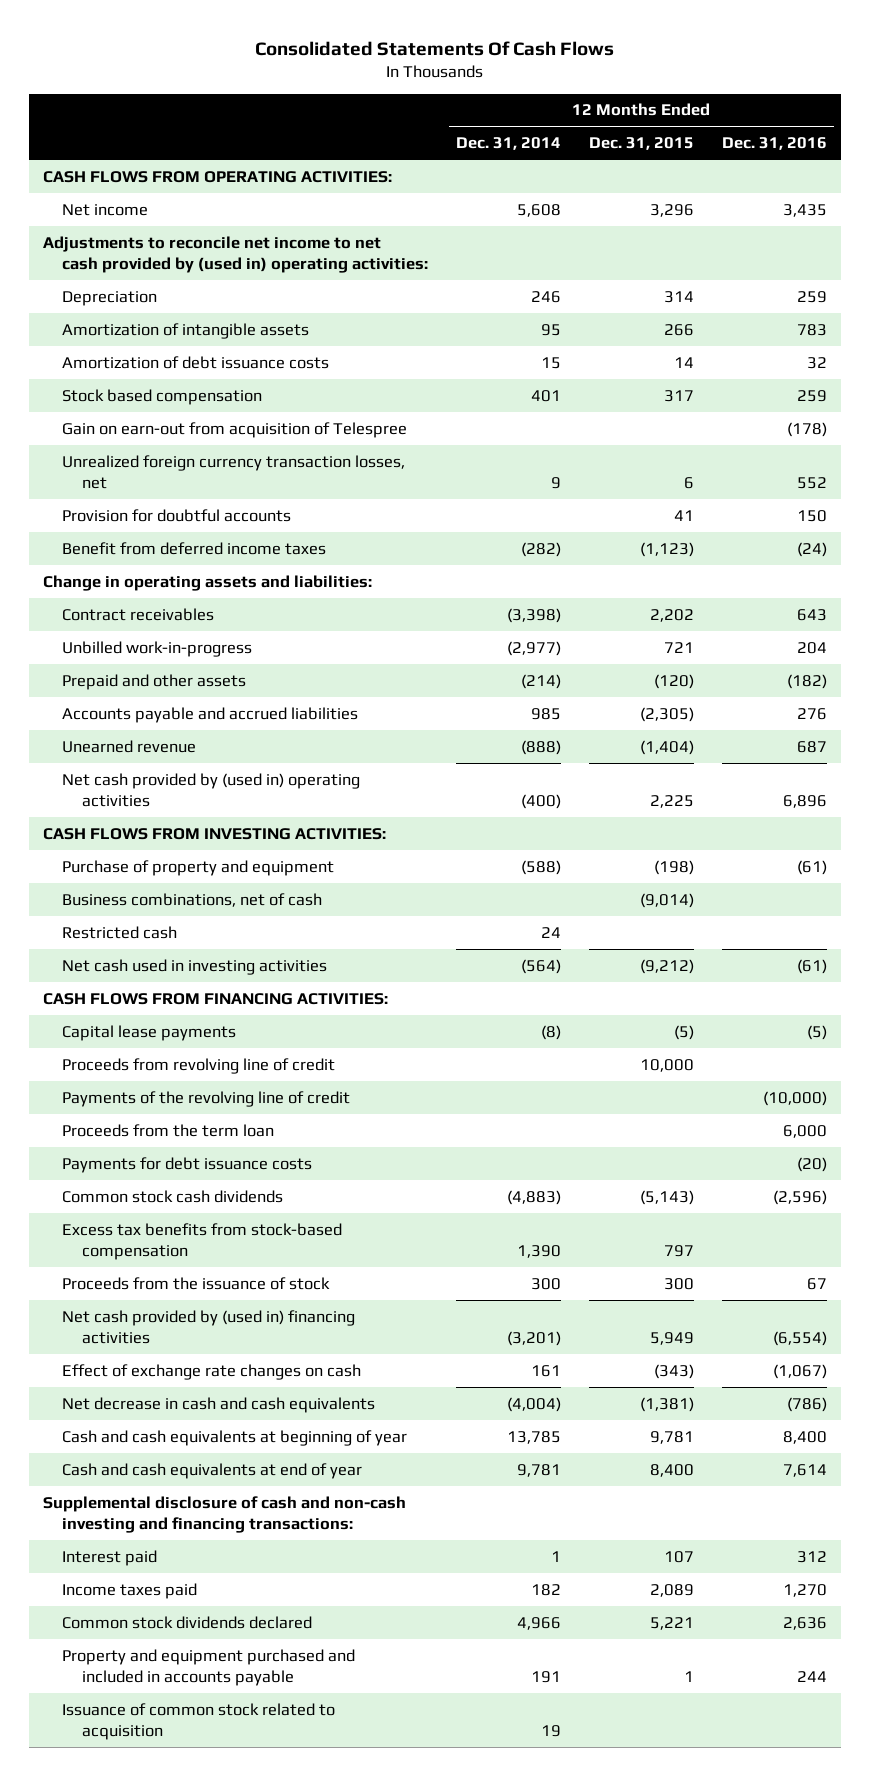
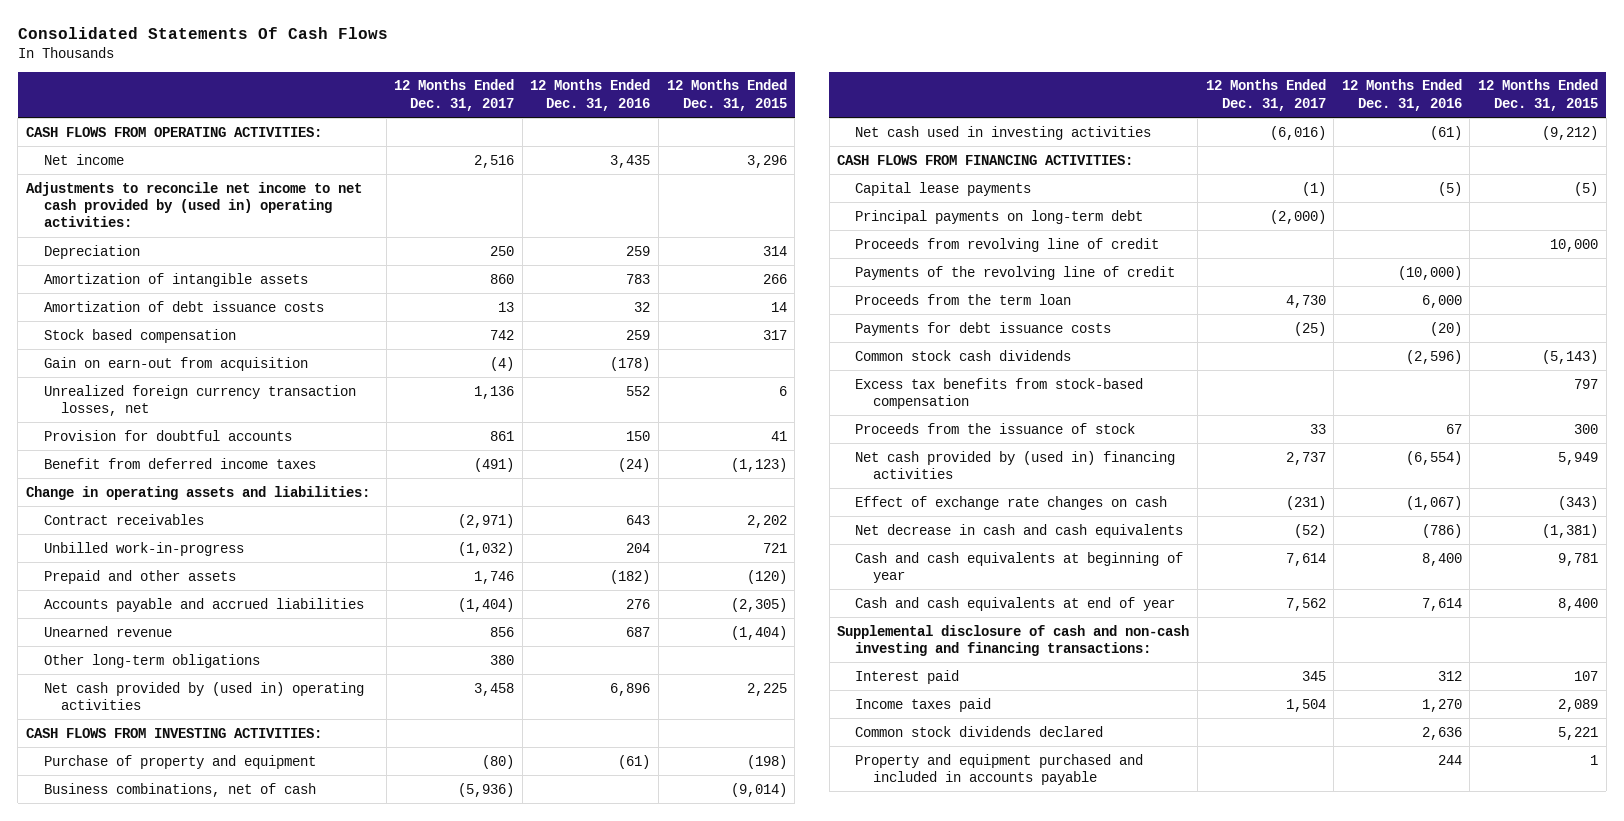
- | 12 Months Ended Dec. 31, 2014 | 12 Months Ended Dec. 31, 2015 | 12 Months Ended Dec. 31, 2016
+ | 12 Months Ended Dec. 31, 2017 | 12 Months Ended Dec. 31, 2016 | 12 Months Ended Dec. 31, 2015
- Gain on earn-out from acquisition of Telespree | | | (178)
+ Gain on earn-out from acquisition | (4) | (178) |
+ Other long-term obligations | 380 | |
- Restricted cash | 24 | |
+ Principal payments on long-term debt | (2,000) | |
- Issuance of common stock related to acquisition | 19 | |

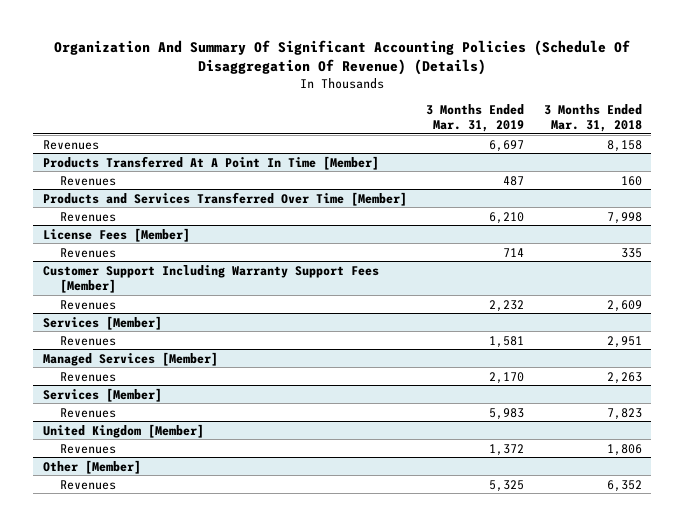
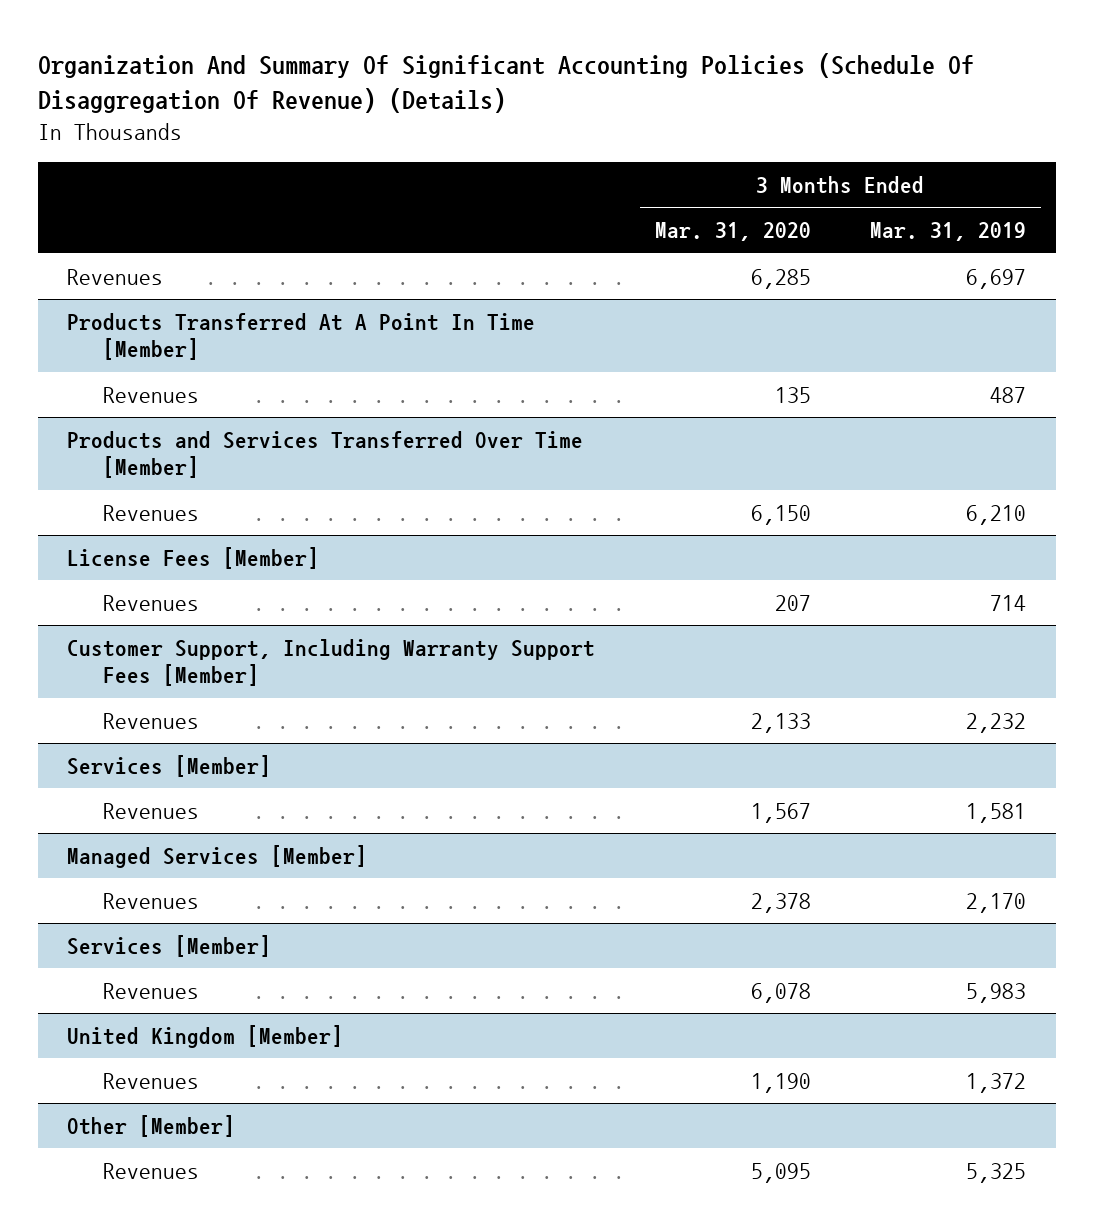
- | 3 Months Ended Mar. 31, 2019 | 3 Months Ended Mar. 31, 2018
+ | 3 Months Ended Mar. 31, 2020 | 3 Months Ended Mar. 31, 2019
- Customer Support Including Warranty Support Fees [Member]
+ Customer Support, Including Warranty Support Fees [Member]

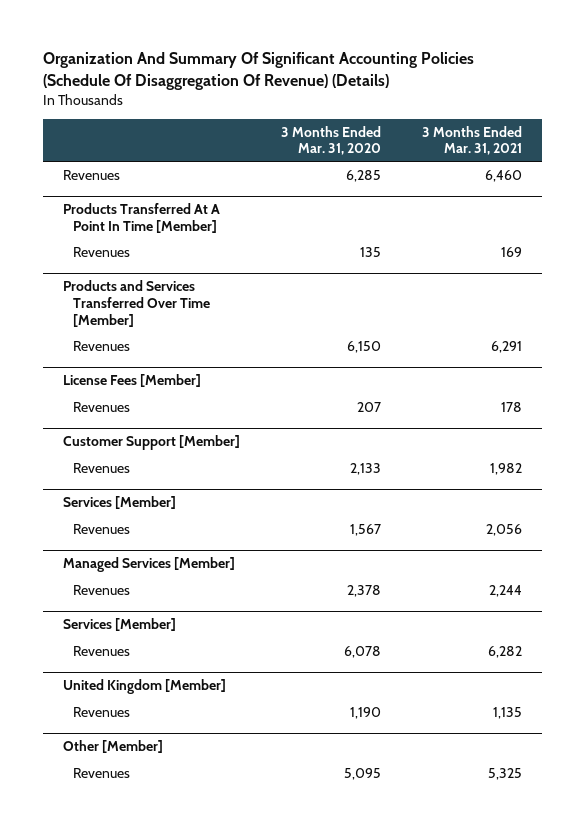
- | 3 Months Ended Mar. 31, 2020 | 3 Months Ended Mar. 31, 2019
+ | 3 Months Ended Mar. 31, 2020 | 3 Months Ended Mar. 31, 2021
- Customer Support, Including Warranty Support Fees [Member]
+ Customer Support [Member]

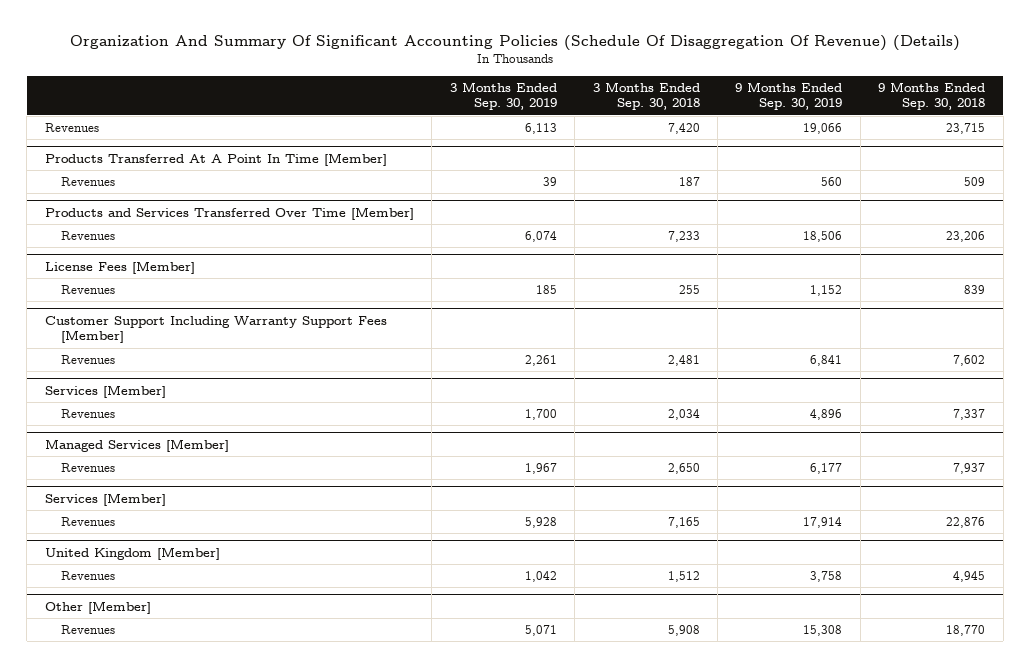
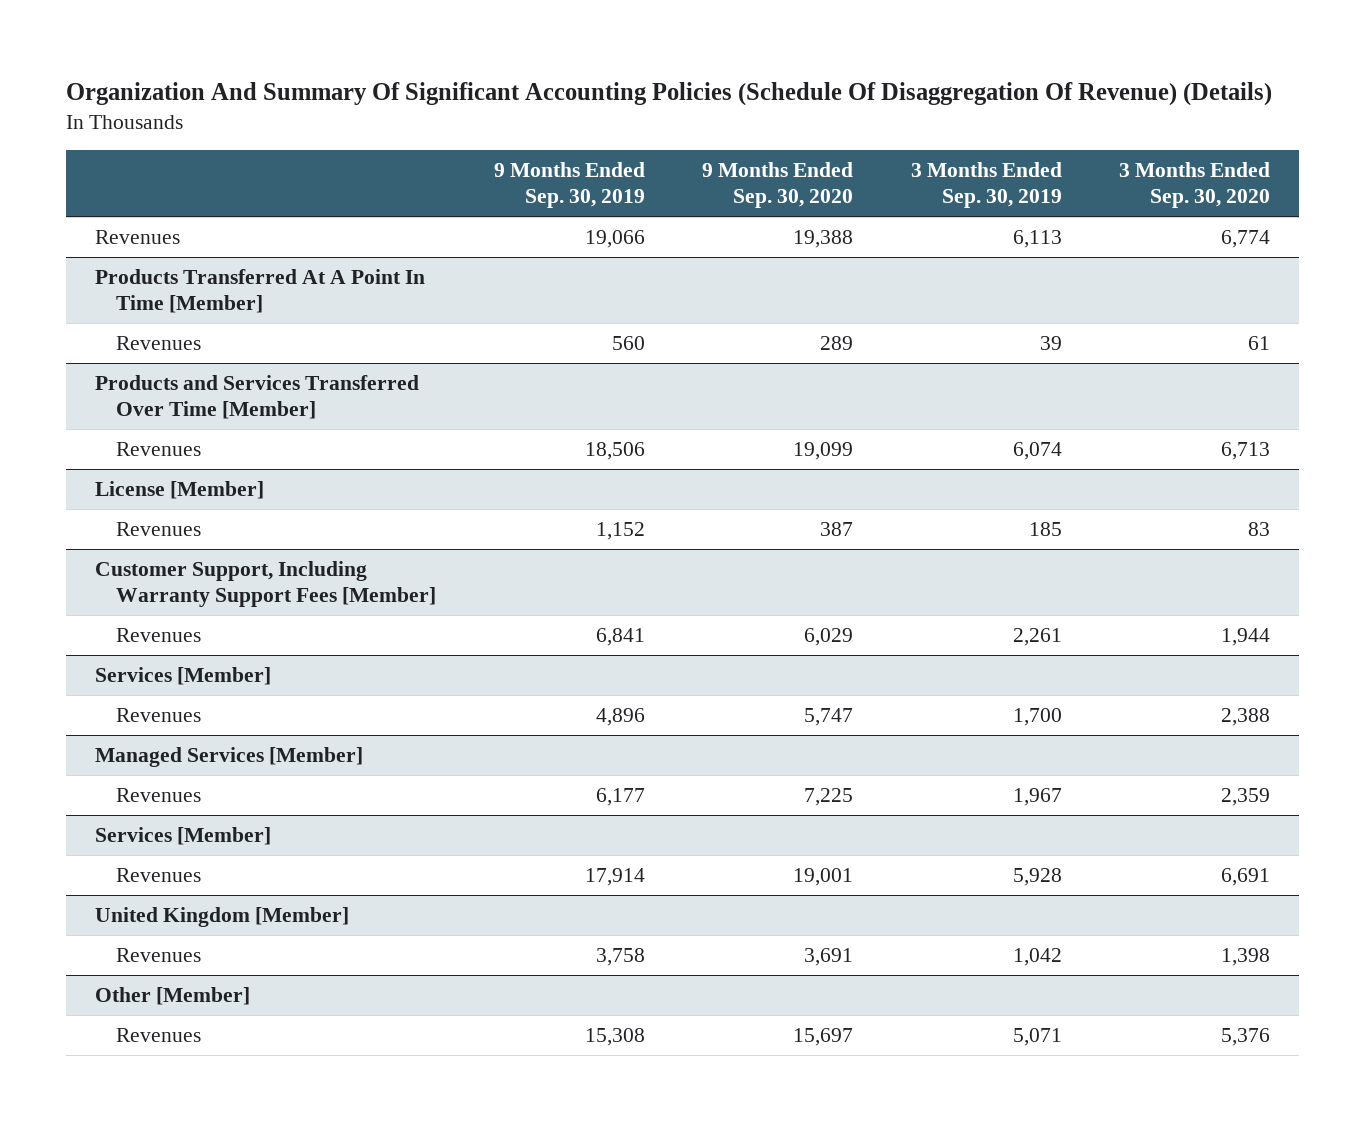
- | 3 Months Ended Sep. 30, 2019 | 3 Months Ended Sep. 30, 2018 | 9 Months Ended Sep. 30, 2019 | 9 Months Ended Sep. 30, 2018
+ | 9 Months Ended Sep. 30, 2019 | 9 Months Ended Sep. 30, 2020 | 3 Months Ended Sep. 30, 2019 | 3 Months Ended Sep. 30, 2020
- License Fees [Member]
+ License [Member]
- Customer Support Including Warranty Support Fees [Member]
+ Customer Support, Including Warranty Support Fees [Member]

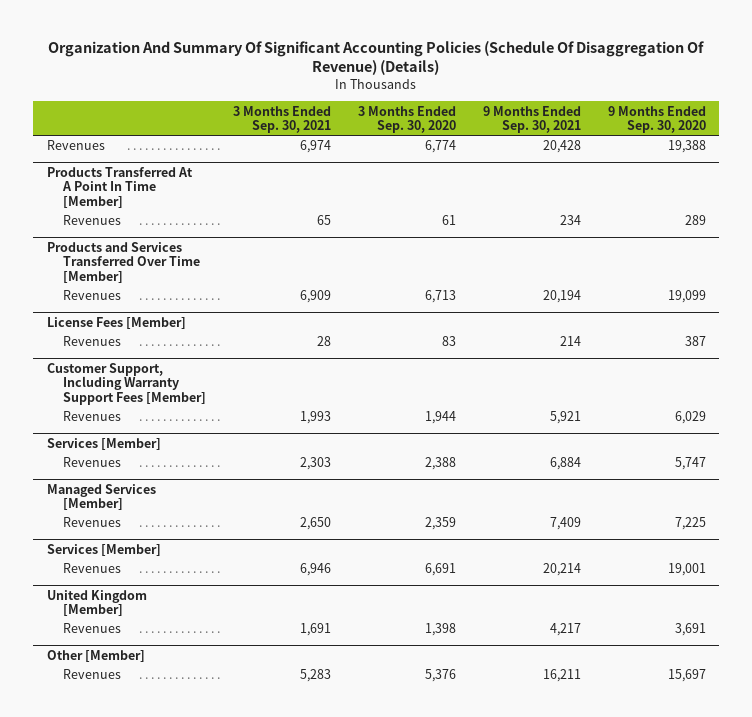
- | 9 Months Ended Sep. 30, 2019 | 9 Months Ended Sep. 30, 2020 | 3 Months Ended Sep. 30, 2019 | 3 Months Ended Sep. 30, 2020
+ | 3 Months Ended Sep. 30, 2021 | 3 Months Ended Sep. 30, 2020 | 9 Months Ended Sep. 30, 2021 | 9 Months Ended Sep. 30, 2020
- License [Member]
+ License Fees [Member]

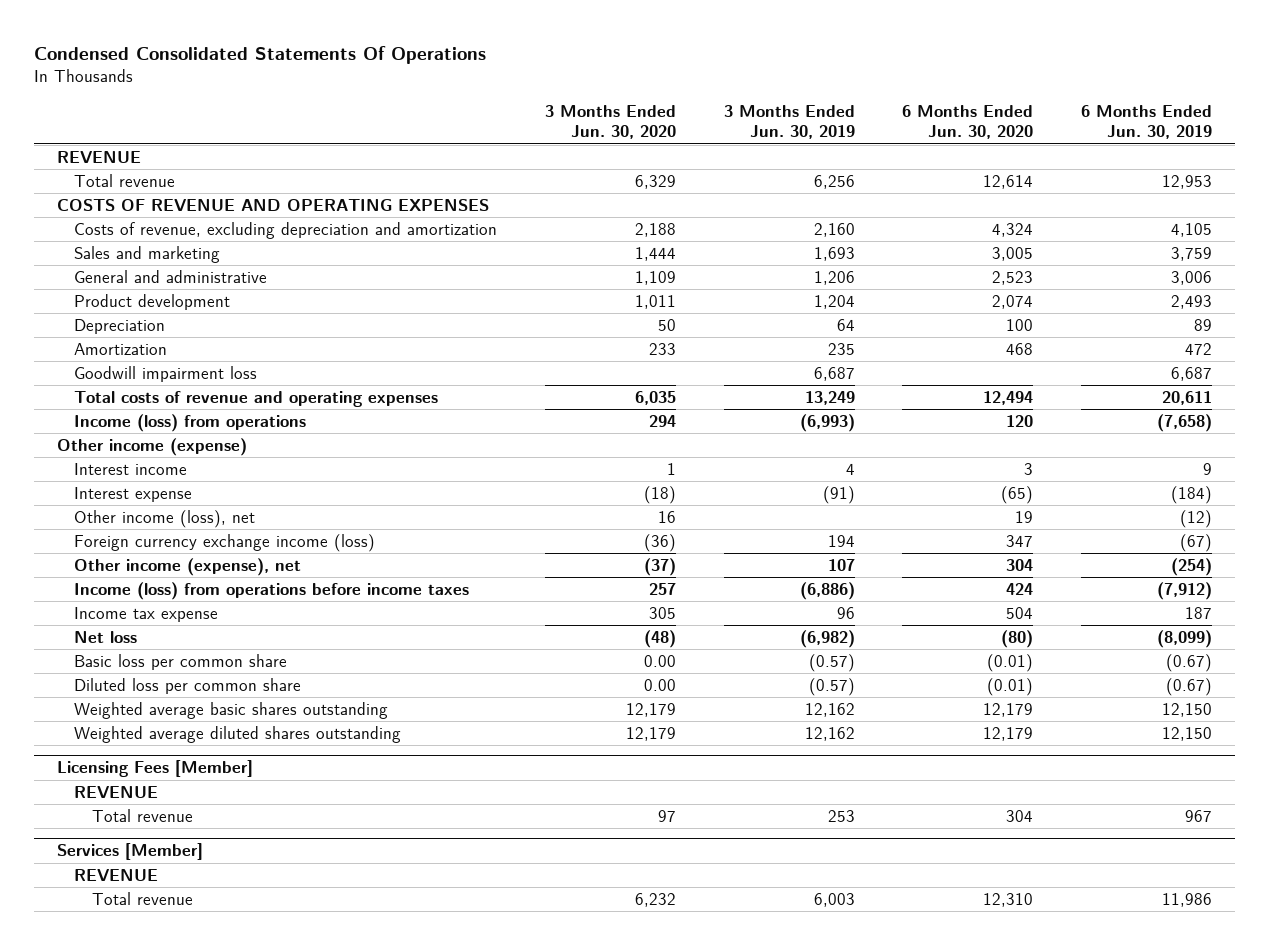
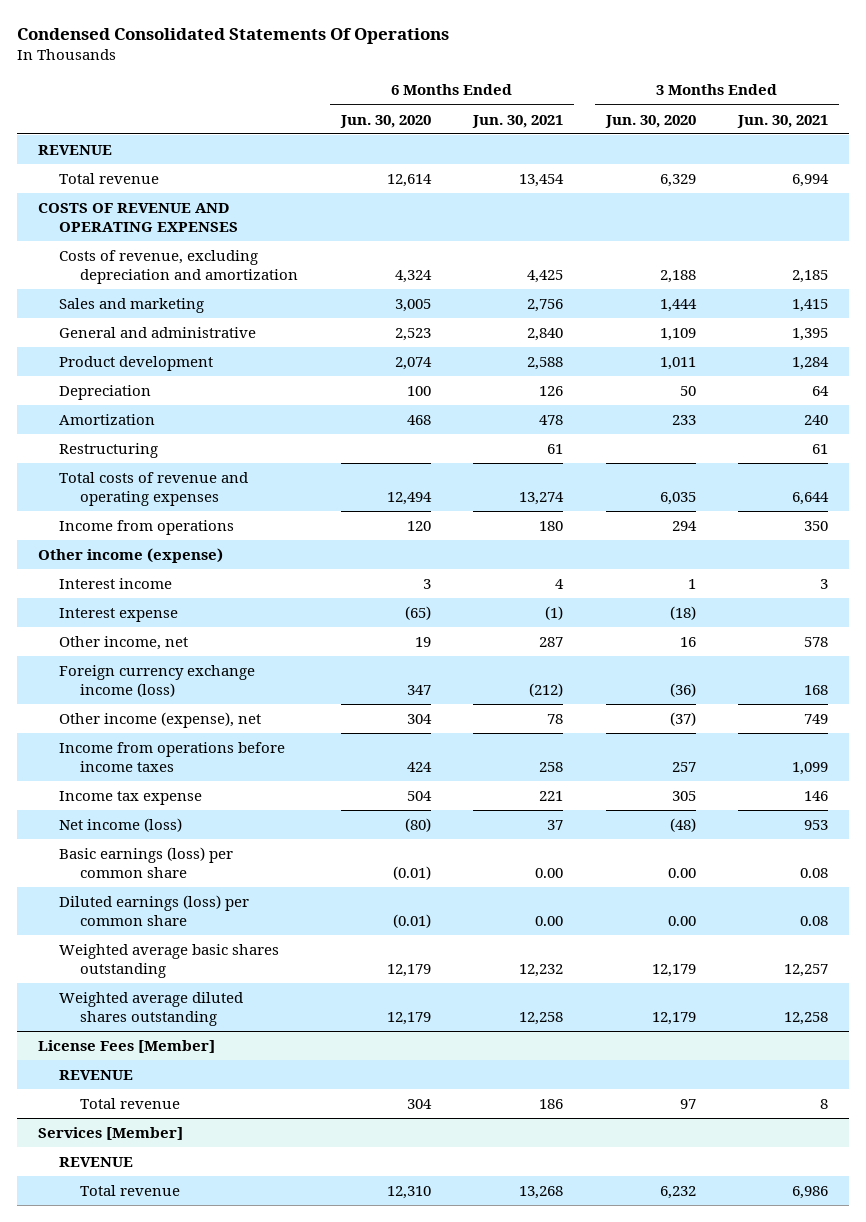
- | 3 Months Ended Jun. 30, 2020 | 3 Months Ended Jun. 30, 2019 | 6 Months Ended Jun. 30, 2020 | 6 Months Ended Jun. 30, 2019
+ | 6 Months Ended Jun. 30, 2020 | 6 Months Ended Jun. 30, 2021 | 3 Months Ended Jun. 30, 2020 | 3 Months Ended Jun. 30, 2021
- Goodwill impairment loss | | 6,687 | | 6,687
+ Restructuring | | 61 | | 61
- Income (loss) from operations | 294 | (6,993) | 120 | (7,658)
+ Income from operations | 120 | 180 | 294 | 350
- Other income (loss), net | 16 | | 19 | (12)
+ Other income, net | 19 | 287 | 16 | 578
- Income (loss) from operations before income taxes | 257 | (6,886) | 424 | (7,912)
+ Income from operations before income taxes | 424 | 258 | 257 | 1,099
- Net loss | (48) | (6,982) | (80) | (8,099)
- Basic loss per common share | 0.00 | (0.57) | (0.01) | (0.67)
- Diluted loss per common share | 0.00 | (0.57) | (0.01) | (0.67)
+ Net income (loss) | (80) | 37 | (48) | 953
+ Basic earnings (loss) per common share | (0.01) | 0.00 | 0.00 | 0.08
+ Diluted earnings (loss) per common share | (0.01) | 0.00 | 0.00 | 0.08
- Licensing Fees [Member]
+ License Fees [Member]

